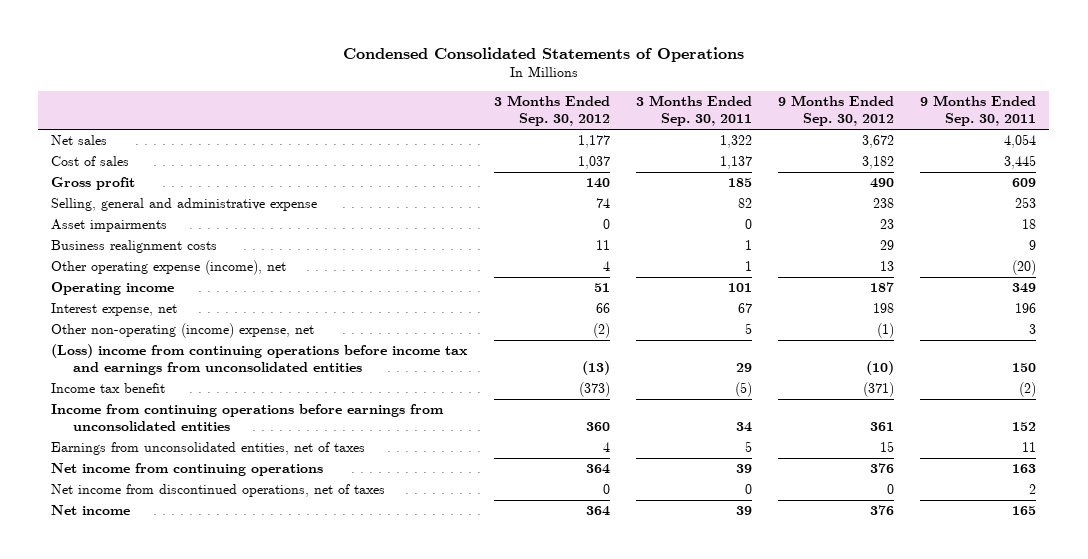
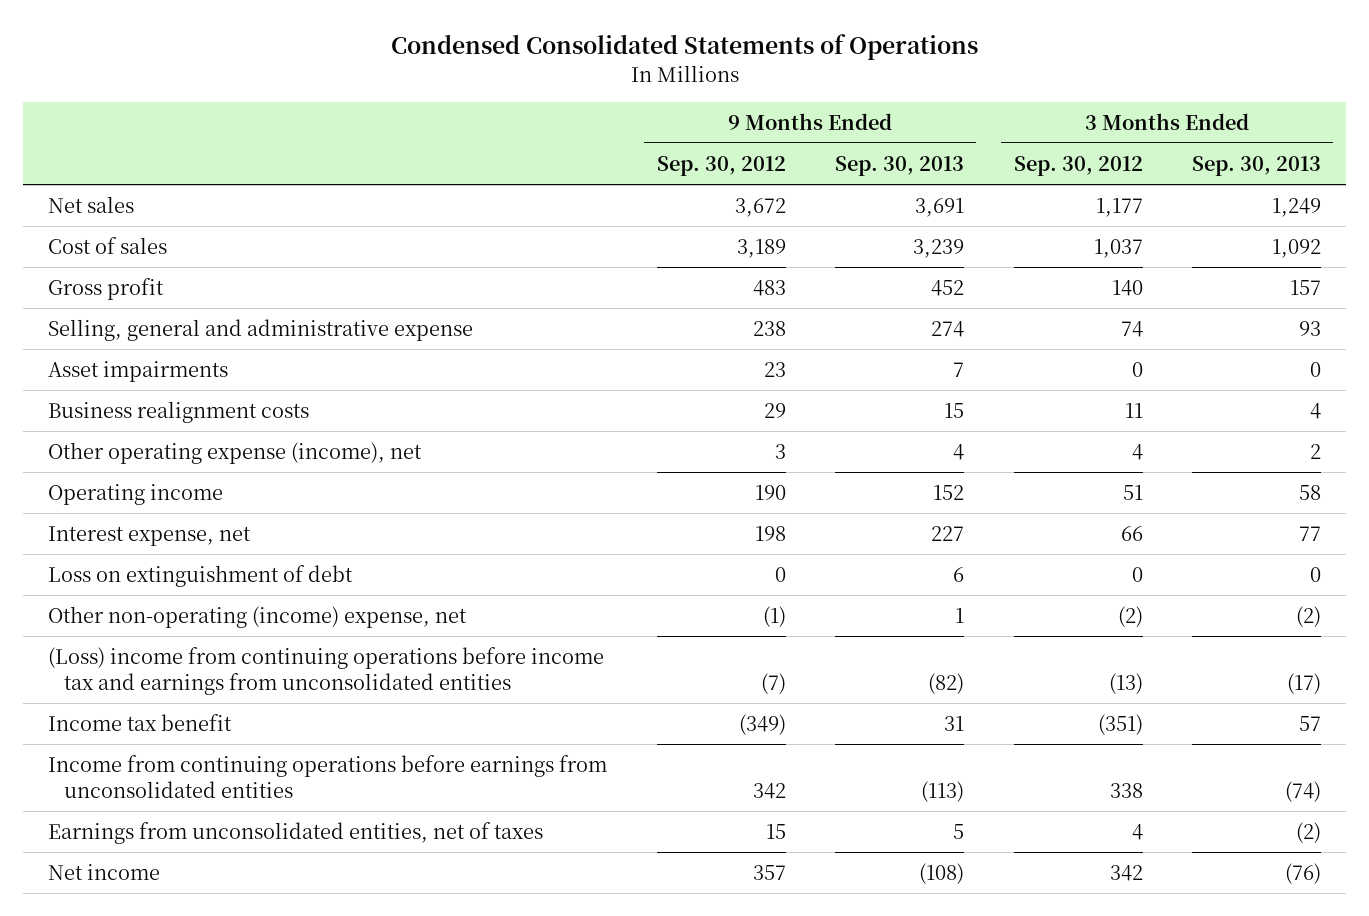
- | 3 Months Ended Sep. 30, 2012 | 3 Months Ended Sep. 30, 2011 | 9 Months Ended Sep. 30, 2012 | 9 Months Ended Sep. 30, 2011
+ | 9 Months Ended Sep. 30, 2012 | 9 Months Ended Sep. 30, 2013 | 3 Months Ended Sep. 30, 2012 | 3 Months Ended Sep. 30, 2013
- Cost of sales | 1,037 | 1,137 | 3,182 | 3,445
- Gross profit | 140 | 185 | 490 | 609
+ Cost of sales | 3,189 | 3,239 | 1,037 | 1,092
+ Gross profit | 483 | 452 | 140 | 157
- Other operating expense (income), net | 4 | 1 | 13 | (20)
- Operating income | 51 | 101 | 187 | 349
+ Other operating expense (income), net | 3 | 4 | 4 | 2
+ Operating income | 190 | 152 | 51 | 58
+ Loss on extinguishment of debt | 0 | 6 | 0 | 0
- (Loss) income from continuing operations before income tax and earnings from unconsolidated entities | (13) | 29 | (10) | 150
- Income tax benefit | (373) | (5) | (371) | (2)
- Income from continuing operations before earnings from unconsolidated entities | 360 | 34 | 361 | 152
+ (Loss) income from continuing operations before income tax and earnings from unconsolidated entities | (7) | (82) | (13) | (17)
+ Income tax benefit | (349) | 31 | (351) | 57
+ Income from continuing operations before earnings from unconsolidated entities | 342 | (113) | 338 | (74)
- Net income from continuing operations | 364 | 39 | 376 | 163
- Net income from discontinued operations, net of taxes | 0 | 0 | 0 | 2
- Net income | 364 | 39 | 376 | 165
+ Net income | 357 | (108) | 342 | (76)

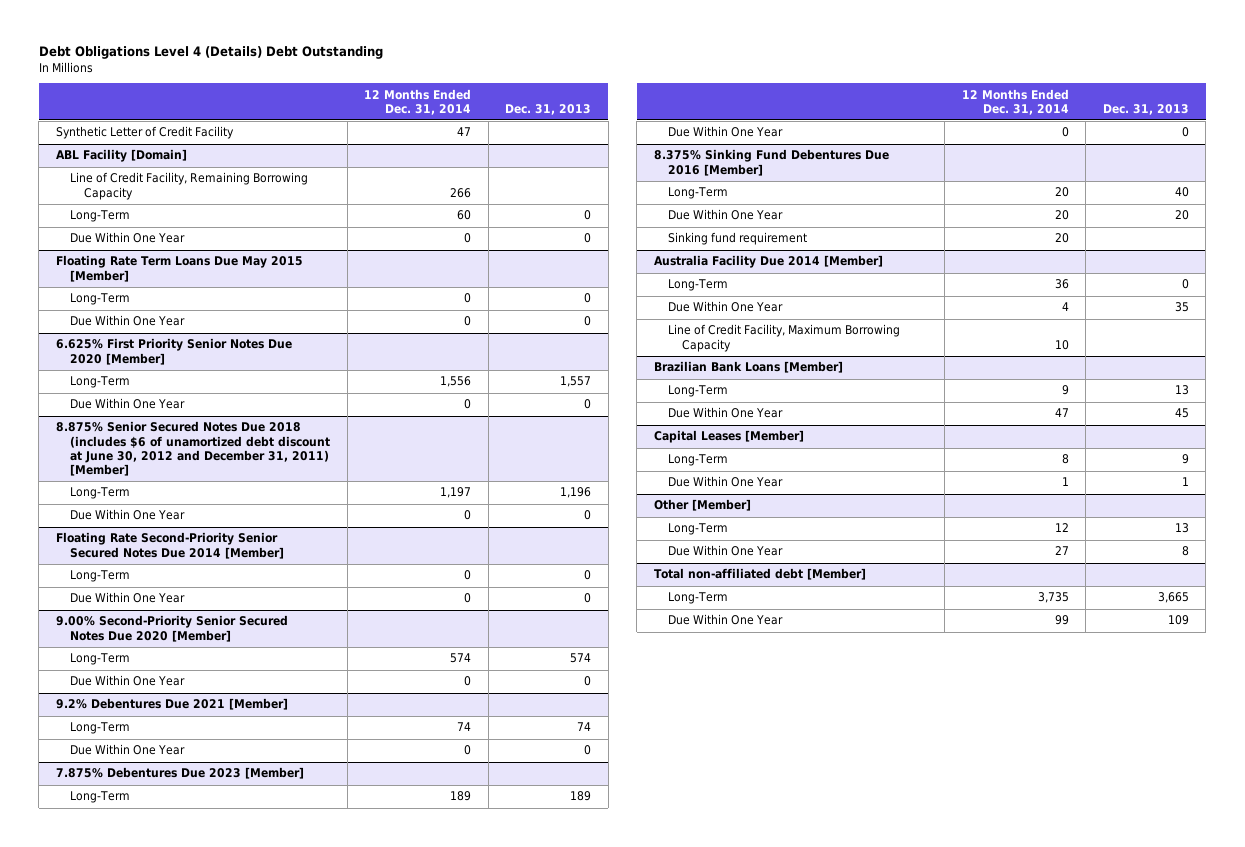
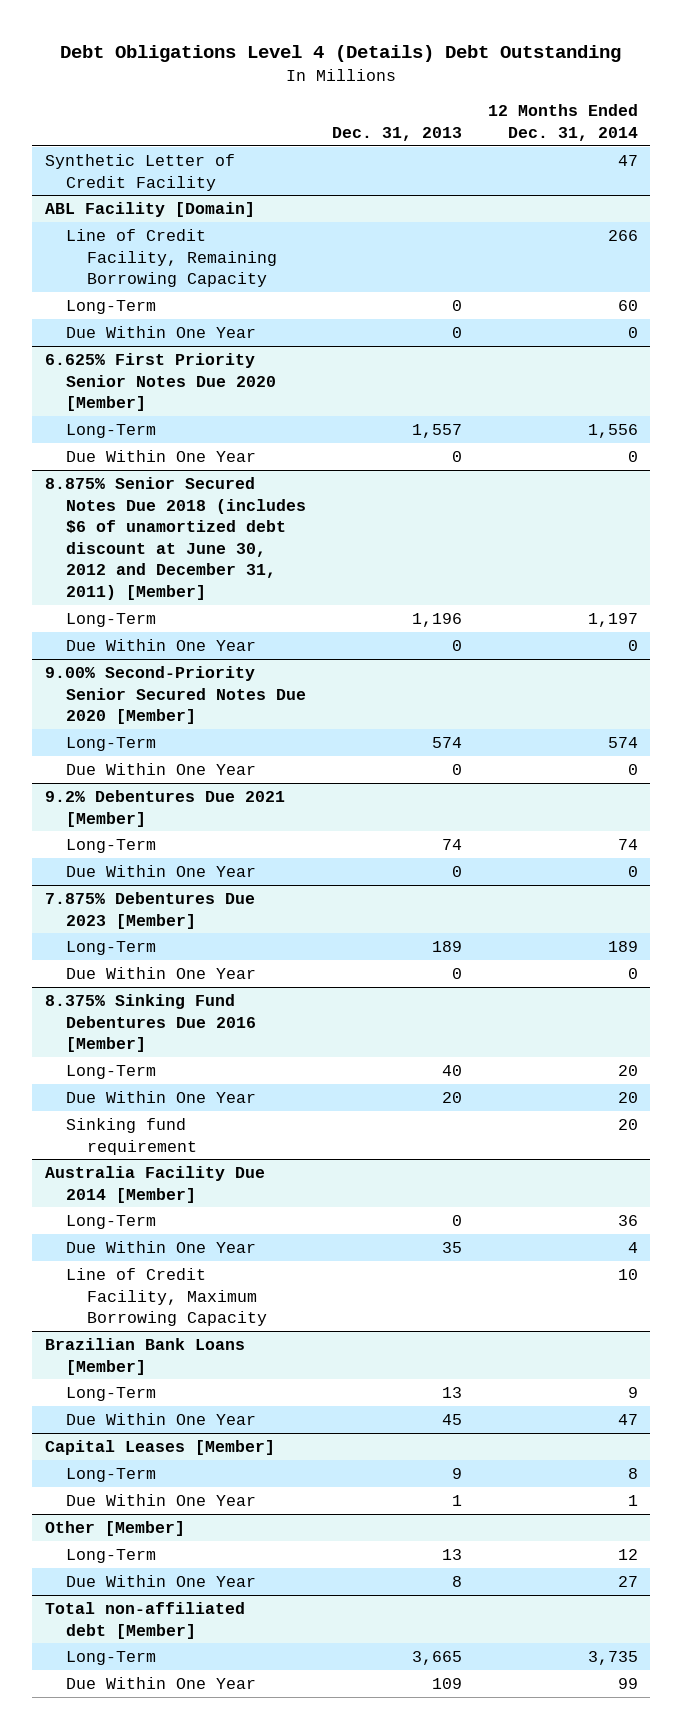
- | 12 Months Ended Dec. 31, 2014 | Dec. 31, 2013
+ | Dec. 31, 2013 | 12 Months Ended Dec. 31, 2014
- Floating Rate Term Loans Due May 2015 [Member]
- Long-Term | 0 | 0
- Due Within One Year | 0 | 0
- Floating Rate Second-Priority Senior Secured Notes Due 2014 [Member]
- Long-Term | 0 | 0
- Due Within One Year | 0 | 0

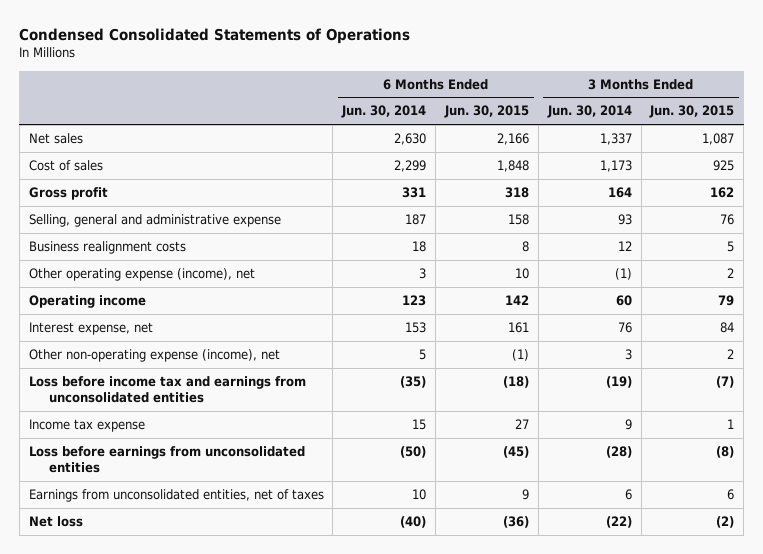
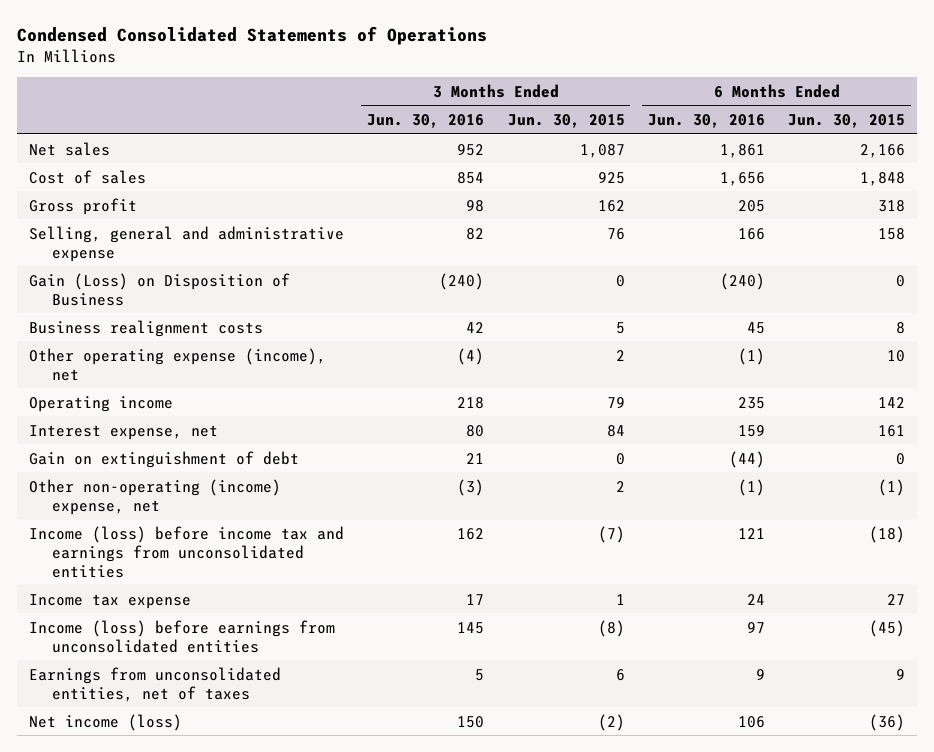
- | 6 Months Ended Jun. 30, 2014 | 6 Months Ended Jun. 30, 2015 | 3 Months Ended Jun. 30, 2014 | 3 Months Ended Jun. 30, 2015
+ | 3 Months Ended Jun. 30, 2016 | 3 Months Ended Jun. 30, 2015 | 6 Months Ended Jun. 30, 2016 | 6 Months Ended Jun. 30, 2015
+ Gain (Loss) on Disposition of Business | (240) | 0 | (240) | 0
- Other non-operating expense (income), net | 5 | (1) | 3 | 2
- Loss before income tax and earnings from unconsolidated entities | (35) | (18) | (19) | (7)
+ Gain on extinguishment of debt | 21 | 0 | (44) | 0
+ Other non-operating (income) expense, net | (3) | 2 | (1) | (1)
+ Income (loss) before income tax and earnings from unconsolidated entities | 162 | (7) | 121 | (18)
- Loss before earnings from unconsolidated entities | (50) | (45) | (28) | (8)
+ Income (loss) before earnings from unconsolidated entities | 145 | (8) | 97 | (45)
- Net loss | (40) | (36) | (22) | (2)
+ Net income (loss) | 150 | (2) | 106 | (36)

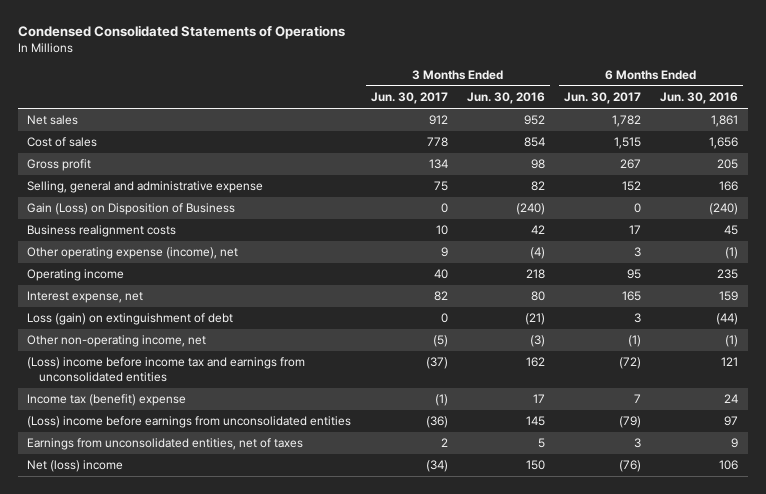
- | 3 Months Ended Jun. 30, 2016 | 3 Months Ended Jun. 30, 2015 | 6 Months Ended Jun. 30, 2016 | 6 Months Ended Jun. 30, 2015
+ | 3 Months Ended Jun. 30, 2017 | 3 Months Ended Jun. 30, 2016 | 6 Months Ended Jun. 30, 2017 | 6 Months Ended Jun. 30, 2016
- Gain on extinguishment of debt | 21 | 0 | (44) | 0
- Other non-operating (income) expense, net | (3) | 2 | (1) | (1)
- Income (loss) before income tax and earnings from unconsolidated entities | 162 | (7) | 121 | (18)
- Income tax expense | 17 | 1 | 24 | 27
- Income (loss) before earnings from unconsolidated entities | 145 | (8) | 97 | (45)
+ Loss (gain) on extinguishment of debt | 0 | (21) | 3 | (44)
+ Other non-operating income, net | (5) | (3) | (1) | (1)
+ (Loss) income before income tax and earnings from unconsolidated entities | (37) | 162 | (72) | 121
+ Income tax (benefit) expense | (1) | 17 | 7 | 24
+ (Loss) income before earnings from unconsolidated entities | (36) | 145 | (79) | 97
- Net income (loss) | 150 | (2) | 106 | (36)
+ Net (loss) income | (34) | 150 | (76) | 106

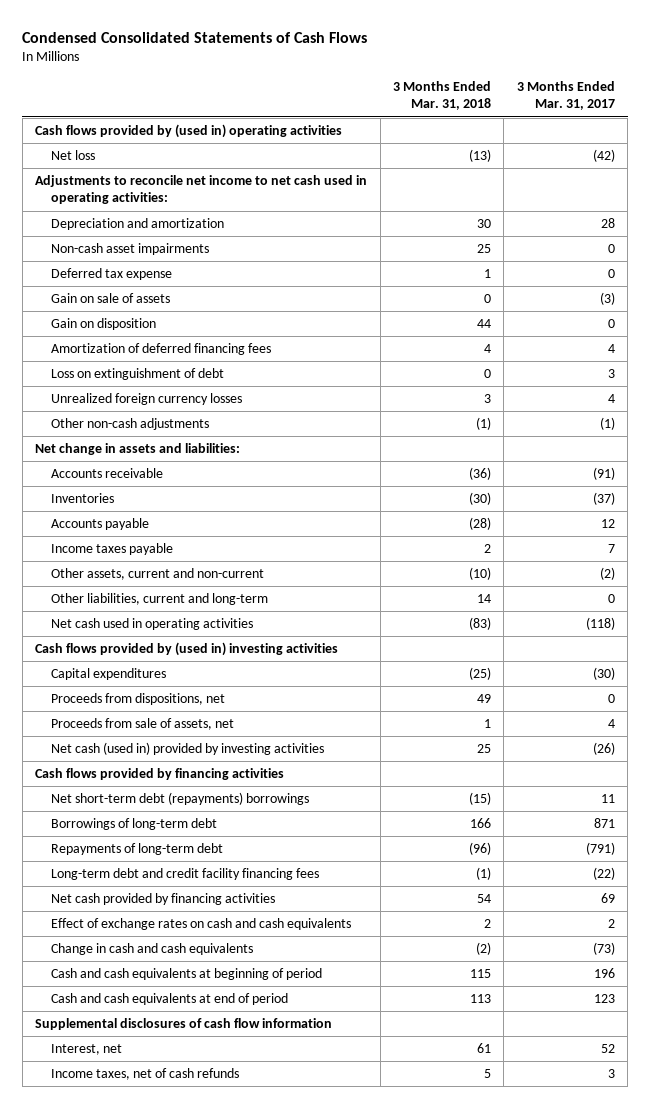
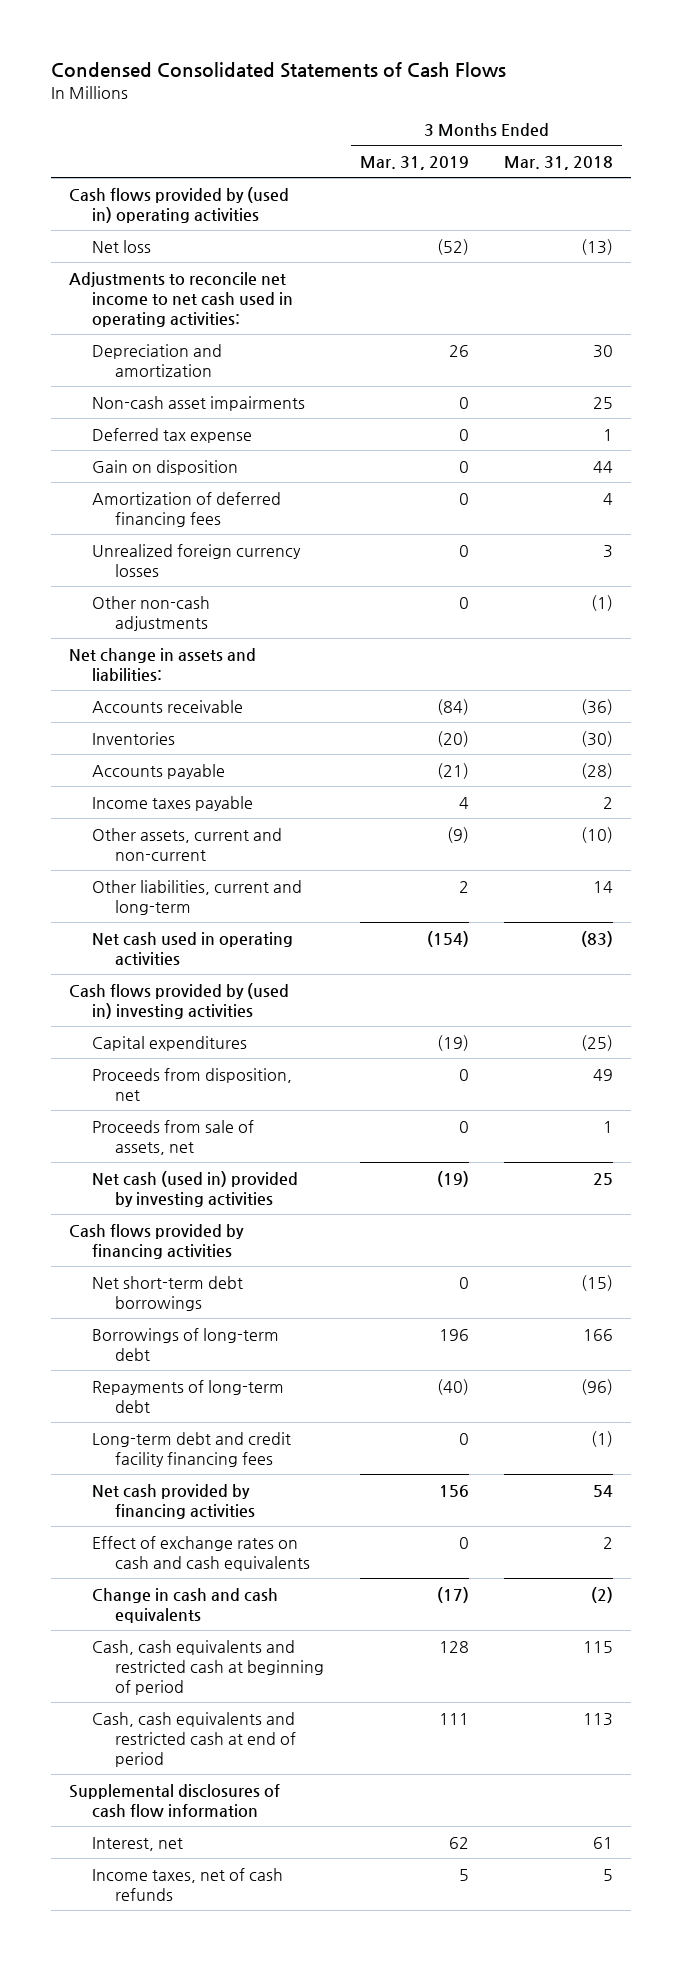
- | 3 Months Ended Mar. 31, 2018 | 3 Months Ended Mar. 31, 2017
+ | 3 Months Ended Mar. 31, 2019 | 3 Months Ended Mar. 31, 2018
- Gain on sale of assets | 0 | (3)
- Loss on extinguishment of debt | 0 | 3
- Proceeds from dispositions, net | 49 | 0
+ Proceeds from disposition, net | 0 | 49
- Net short-term debt (repayments) borrowings | (15) | 11
+ Net short-term debt borrowings | 0 | (15)
- Cash and cash equivalents at beginning of period | 115 | 196
- Cash and cash equivalents at end of period | 113 | 123
+ Cash, cash equivalents and restricted cash at beginning of period | 128 | 115
+ Cash, cash equivalents and restricted cash at end of period | 111 | 113

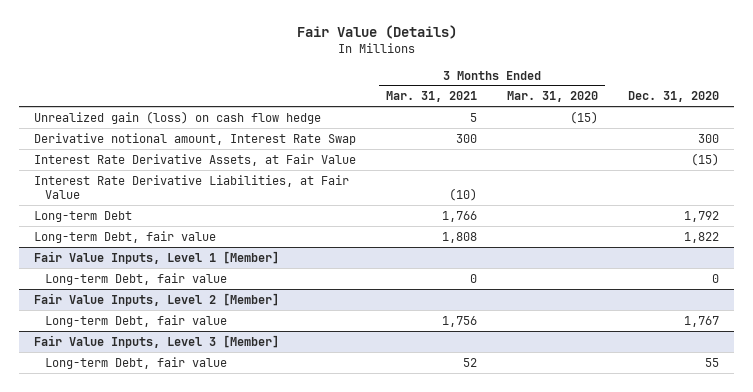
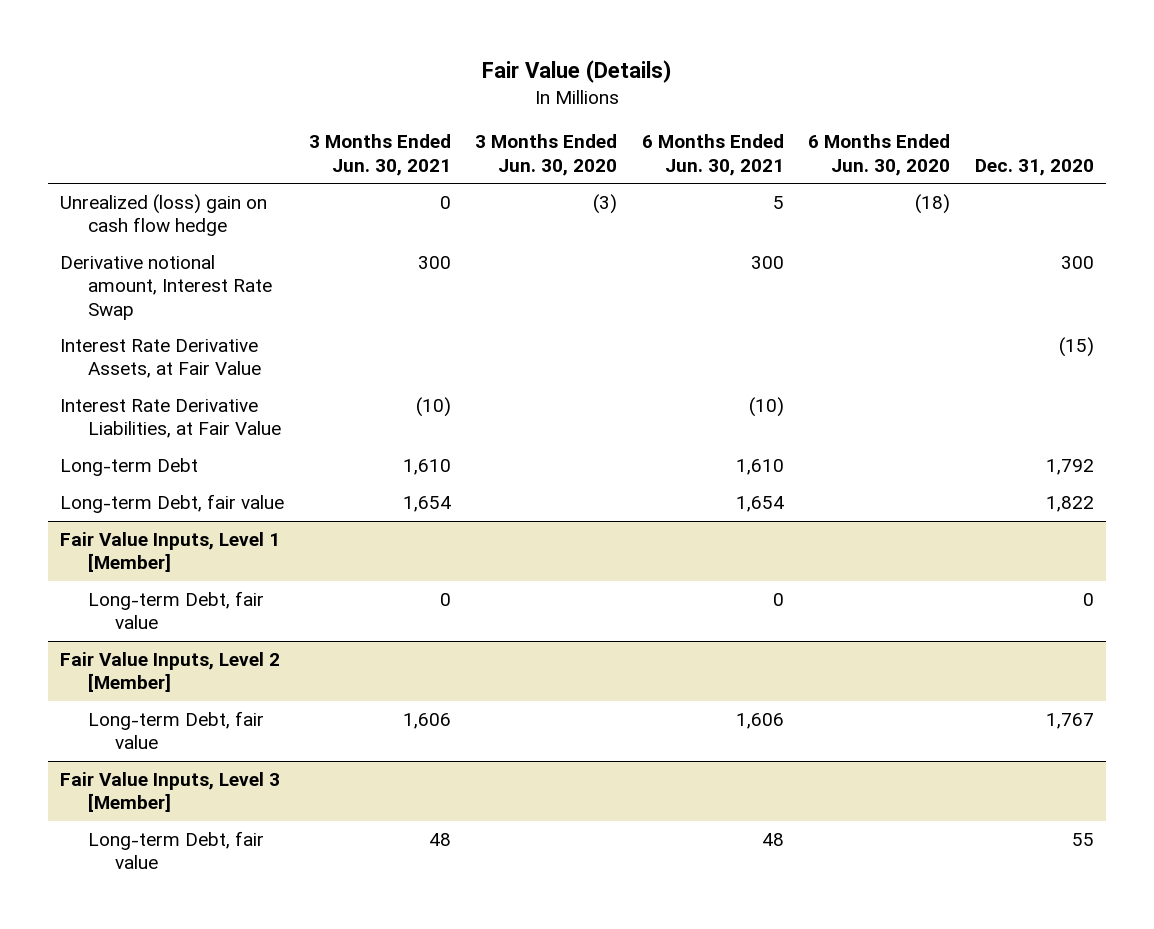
- | 3 Months Ended Mar. 31, 2021 | 3 Months Ended Mar. 31, 2020 | Dec. 31, 2020
+ | 3 Months Ended Jun. 30, 2021 | 3 Months Ended Jun. 30, 2020 | 6 Months Ended Jun. 30, 2021 | 6 Months Ended Jun. 30, 2020 | Dec. 31, 2020
- Unrealized gain (loss) on cash flow hedge | 5 | (15) |
+ Unrealized (loss) gain on cash flow hedge | 0 | (3) | 5 | (18) |

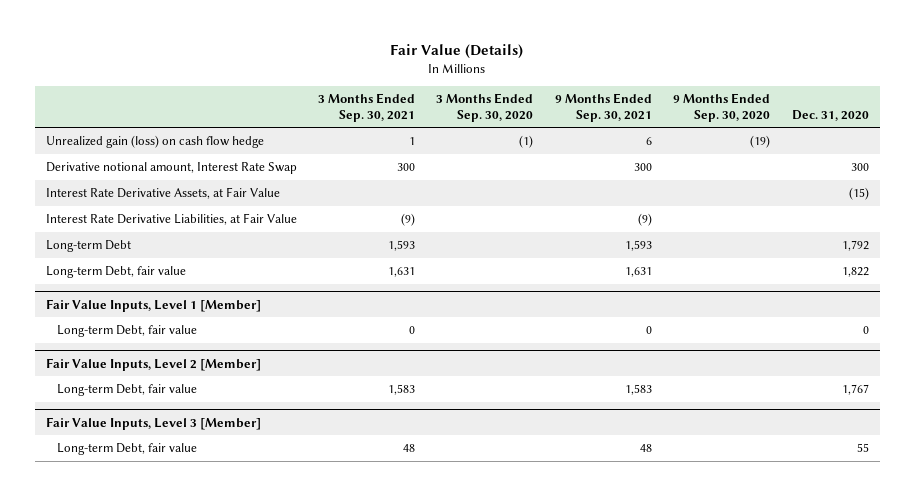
- | 3 Months Ended Jun. 30, 2021 | 3 Months Ended Jun. 30, 2020 | 6 Months Ended Jun. 30, 2021 | 6 Months Ended Jun. 30, 2020 | Dec. 31, 2020
+ | 3 Months Ended Sep. 30, 2021 | 3 Months Ended Sep. 30, 2020 | 9 Months Ended Sep. 30, 2021 | 9 Months Ended Sep. 30, 2020 | Dec. 31, 2020
- Unrealized (loss) gain on cash flow hedge | 0 | (3) | 5 | (18) |
+ Unrealized gain (loss) on cash flow hedge | 1 | (1) | 6 | (19) |

